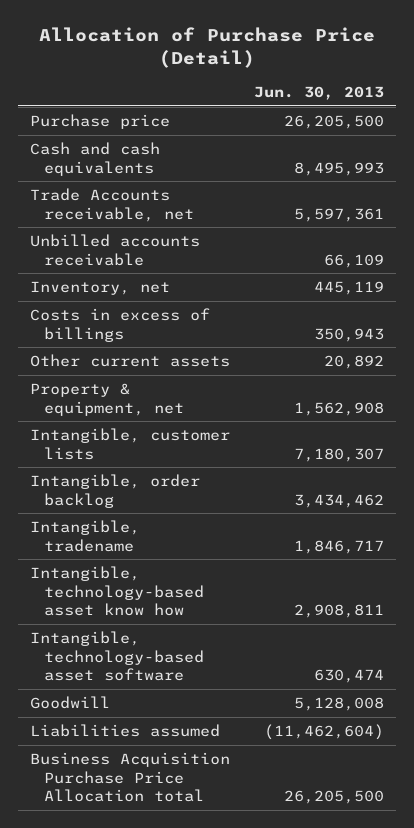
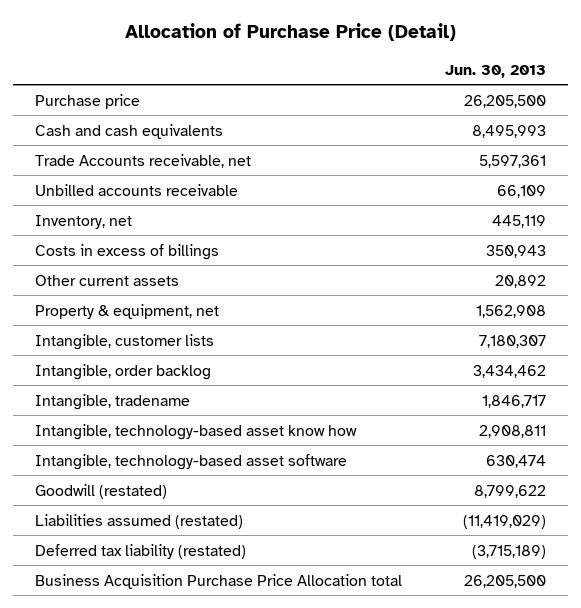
- Goodwill | 5,128,008
- Liabilities assumed | (11,462,604)
+ Goodwill (restated) | 8,799,622
+ Liabilities assumed (restated) | (11,419,029)
+ Deferred tax liability (restated) | (3,715,189)

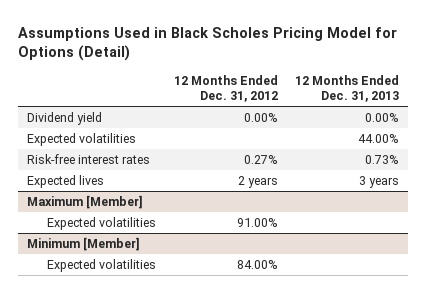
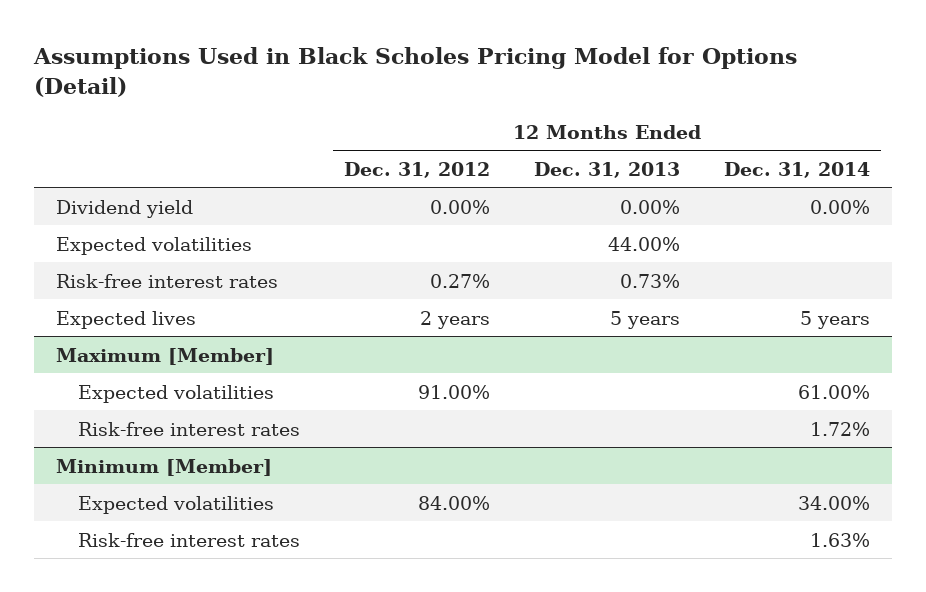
- | 12 Months Ended Dec. 31, 2012 | 12 Months Ended Dec. 31, 2013
+ | 12 Months Ended Dec. 31, 2012 | 12 Months Ended Dec. 31, 2013 | 12 Months Ended Dec. 31, 2014
- Expected lives | 2 years | 3 years
+ Expected lives | 2 years | 5 years | 5 years
@ Maximum [Member]
+ Risk-free interest rates | | | 1.72%
@ Minimum [Member]
+ Risk-free interest rates | | | 1.63%

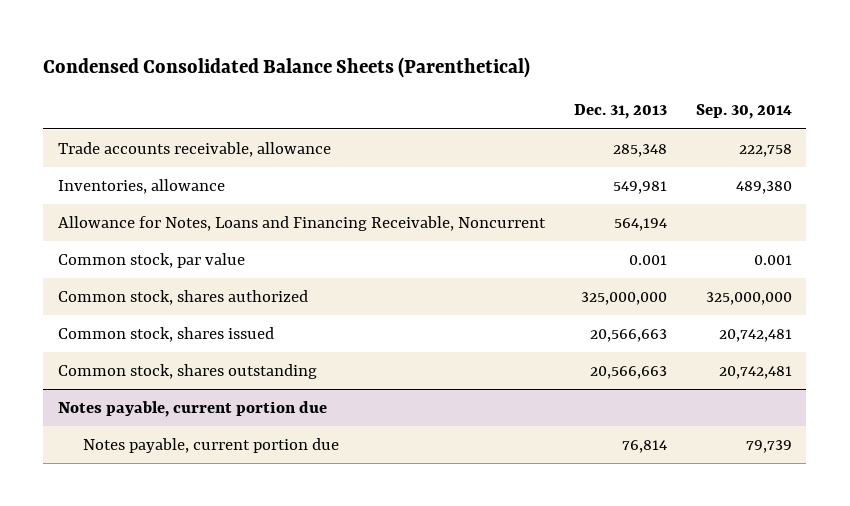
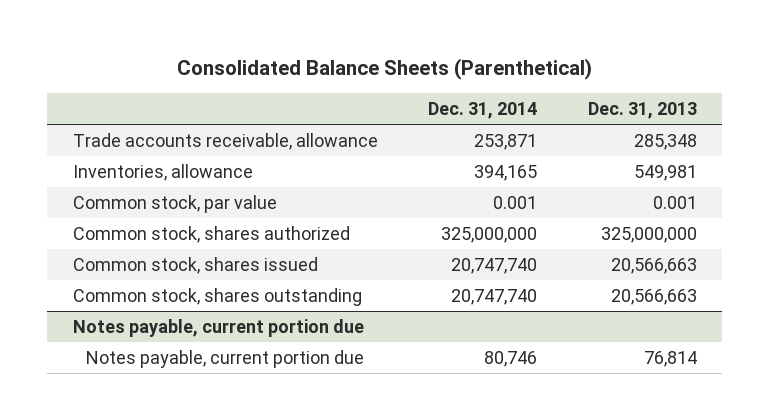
- Condensed Consolidated Balance Sheets (Parenthetical)
+ Consolidated Balance Sheets (Parenthetical)
- | Dec. 31, 2013 | Sep. 30, 2014
+ | Dec. 31, 2014 | Dec. 31, 2013
- Allowance for Notes, Loans and Financing Receivable, Noncurrent | 564,194 |

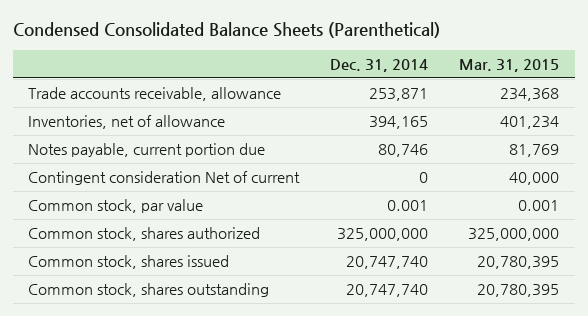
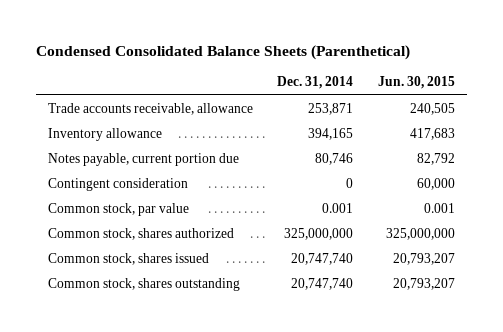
- | Dec. 31, 2014 | Mar. 31, 2015
+ | Dec. 31, 2014 | Jun. 30, 2015
- Inventories, net of allowance | 394,165 | 401,234
+ Inventory allowance | 394,165 | 417,683
- Contingent consideration Net of current | 0 | 40,000
+ Contingent consideration | 0 | 60,000

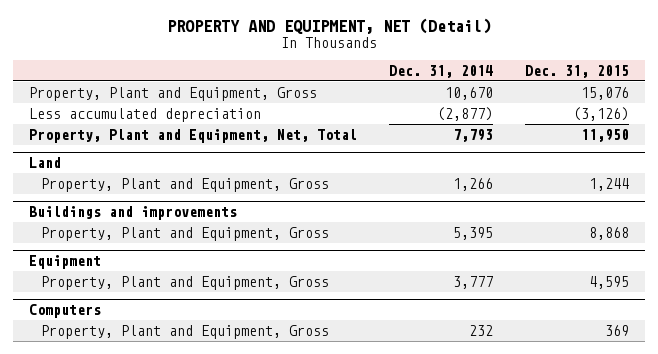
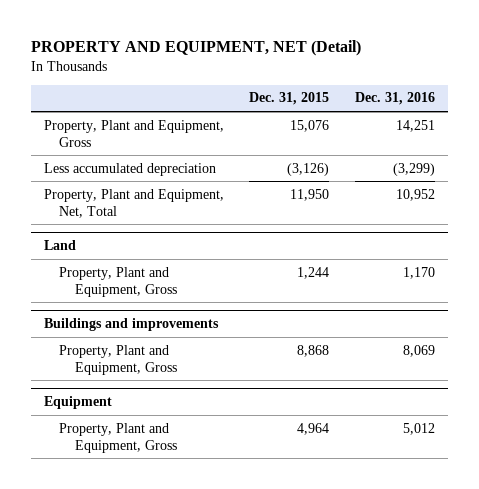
- | Dec. 31, 2014 | Dec. 31, 2015
+ | Dec. 31, 2015 | Dec. 31, 2016
@ Equipment
- Property, Plant and Equipment, Gross | 3,777 | 4,595
- Computers
- Property, Plant and Equipment, Gross | 232 | 369
@ Equipment
+ Property, Plant and Equipment, Gross | 4,964 | 5,012

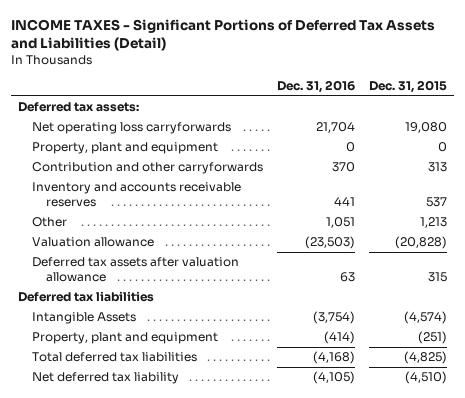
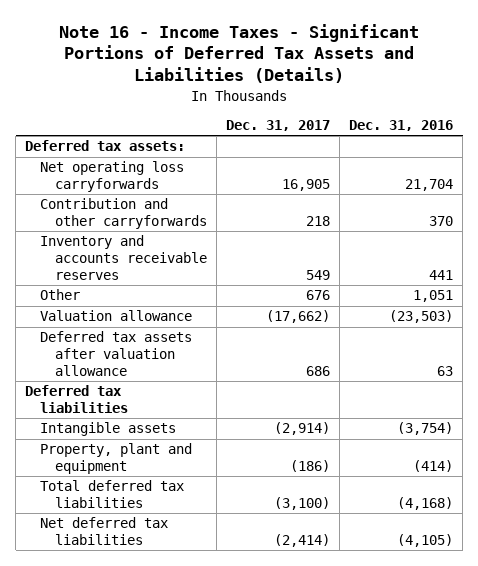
- INCOME TAXES - Significant Portions of Deferred Tax Assets and Liabilities (Detail)
+ Note 16 - Income Taxes - Significant Portions of Deferred Tax Assets and Liabilities (Details)
- | Dec. 31, 2016 | Dec. 31, 2015
+ | Dec. 31, 2017 | Dec. 31, 2016
- Property, plant and equipment | 0 | 0
- Intangible Assets | (3,754) | (4,574)
+ Intangible assets | (2,914) | (3,754)
- Net deferred tax liability | (4,105) | (4,510)
+ Net deferred tax liabilities | (2,414) | (4,105)

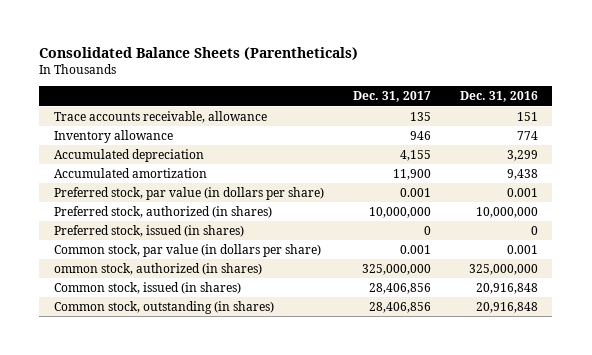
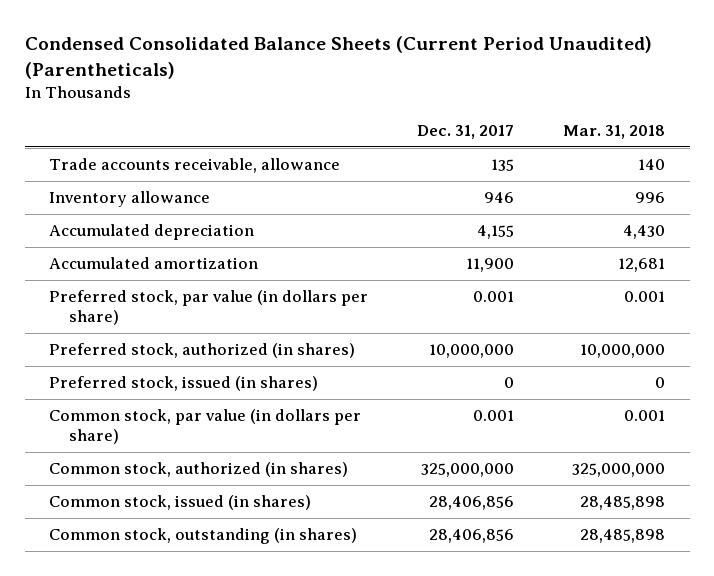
- Consolidated Balance Sheets (Parentheticals)
+ Condensed Consolidated Balance Sheets (Current Period Unaudited) (Parentheticals)
- | Dec. 31, 2017 | Dec. 31, 2016
+ | Dec. 31, 2017 | Mar. 31, 2018
- Trace accounts receivable, allowance | 135 | 151
+ Trade accounts receivable, allowance | 135 | 140
- ommon stock, authorized (in shares) | 325,000,000 | 325,000,000
+ Common stock, authorized (in shares) | 325,000,000 | 325,000,000

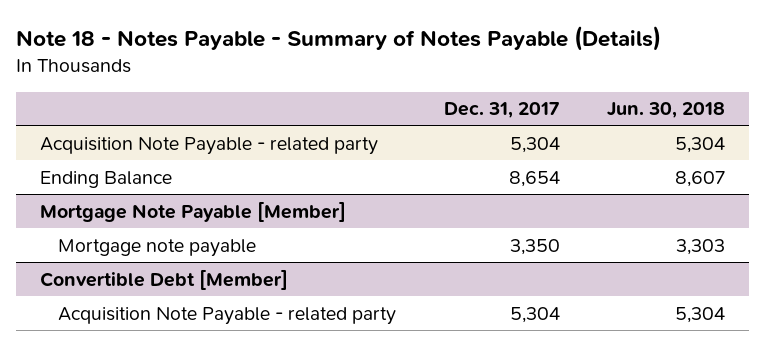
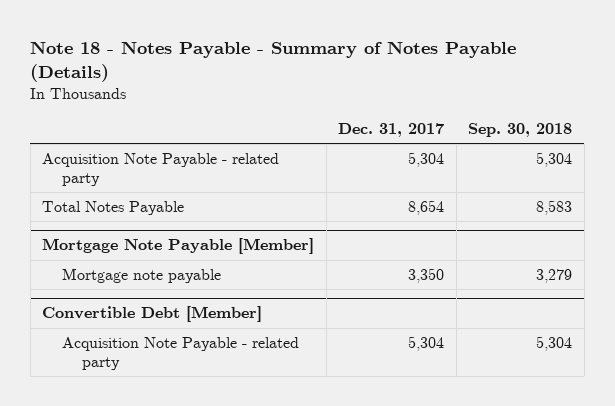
- | Dec. 31, 2017 | Jun. 30, 2018
+ | Dec. 31, 2017 | Sep. 30, 2018
- Ending Balance | 8,654 | 8,607
+ Total Notes Payable | 8,654 | 8,583

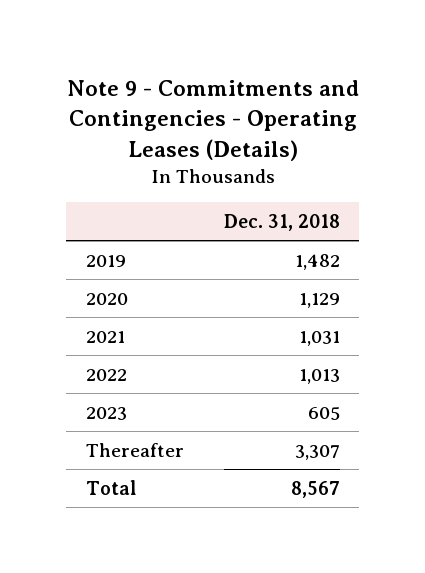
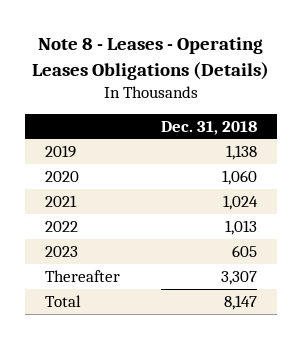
- Note 9 - Commitments and Contingencies - Operating Leases (Details)
+ Note 8 - Leases - Operating Leases Obligations (Details)
- 2019 | 1,482
- 2020 | 1,129
- 2021 | 1,031
+ 2019 | 1,138
+ 2020 | 1,060
+ 2021 | 1,024
- Total | 8,567
+ Total | 8,147

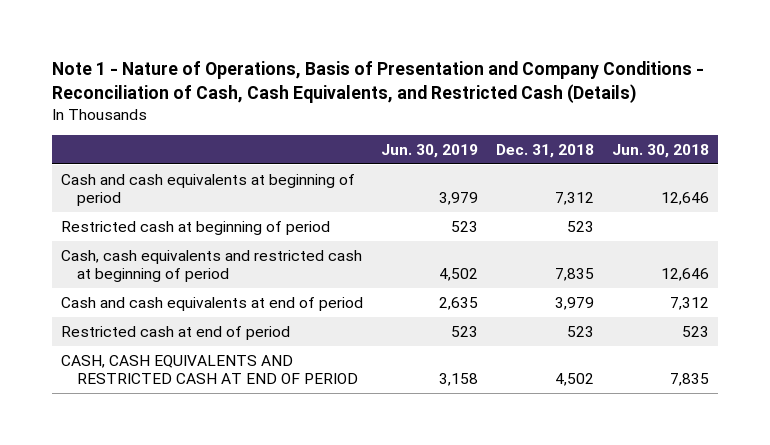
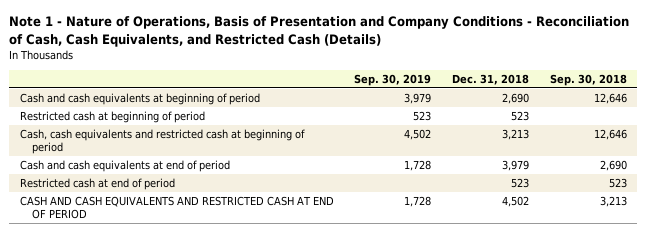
- | Jun. 30, 2019 | Dec. 31, 2018 | Jun. 30, 2018
+ | Sep. 30, 2019 | Dec. 31, 2018 | Sep. 30, 2018
- Cash and cash equivalents at beginning of period | 3,979 | 7,312 | 12,646
+ Cash and cash equivalents at beginning of period | 3,979 | 2,690 | 12,646
- Cash, cash equivalents and restricted cash at beginning of period | 4,502 | 7,835 | 12,646
+ Cash, cash equivalents and restricted cash at beginning of period | 4,502 | 3,213 | 12,646
- CASH, CASH EQUIVALENTS AND RESTRICTED CASH AT END OF PERIOD | 3,158 | 4,502 | 7,835
+ CASH AND CASH EQUIVALENTS AND RESTRICTED CASH AT END OF PERIOD | 1,728 | 4,502 | 3,213

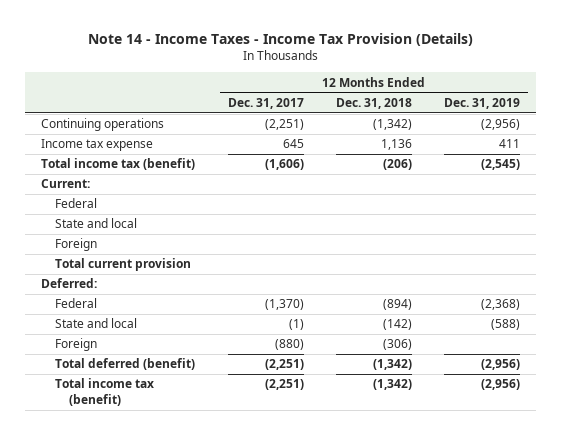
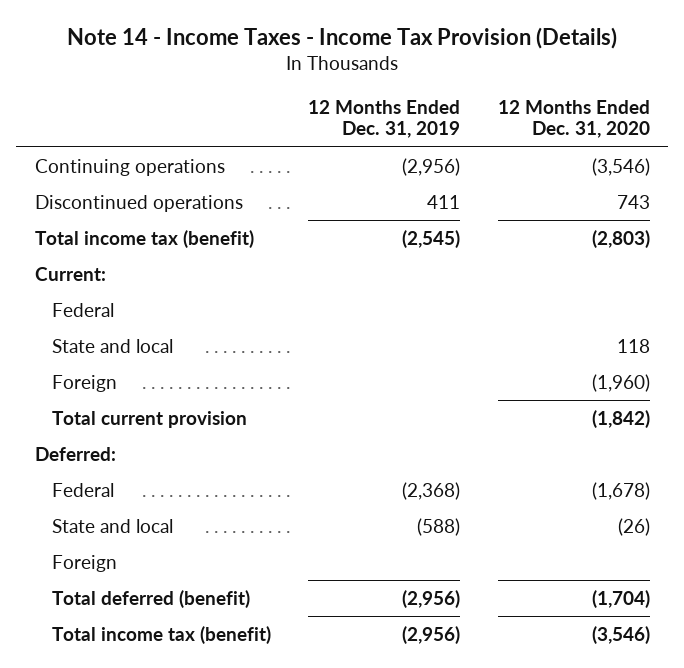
- | 12 Months Ended Dec. 31, 2017 | 12 Months Ended Dec. 31, 2018 | 12 Months Ended Dec. 31, 2019
+ | 12 Months Ended Dec. 31, 2019 | 12 Months Ended Dec. 31, 2020
- Income tax expense | 645 | 1,136 | 411
+ Discontinued operations | 411 | 743

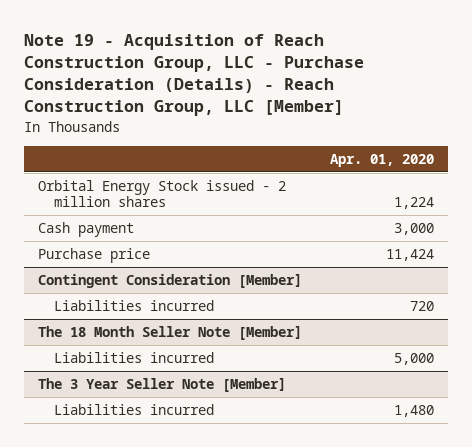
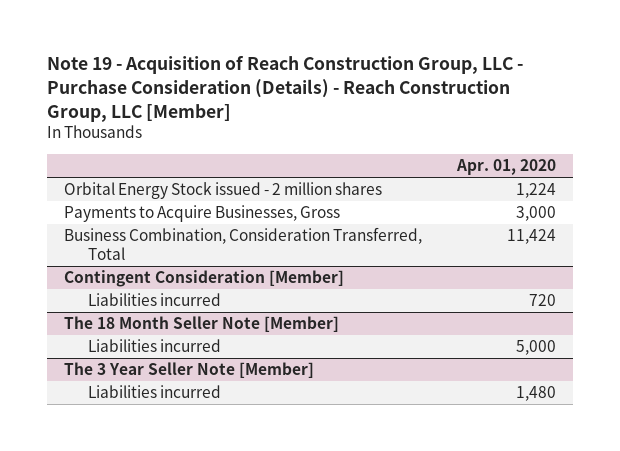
- Cash payment | 3,000
- Purchase price | 11,424
+ Payments to Acquire Businesses, Gross | 3,000
+ Business Combination, Consideration Transferred, Total | 11,424

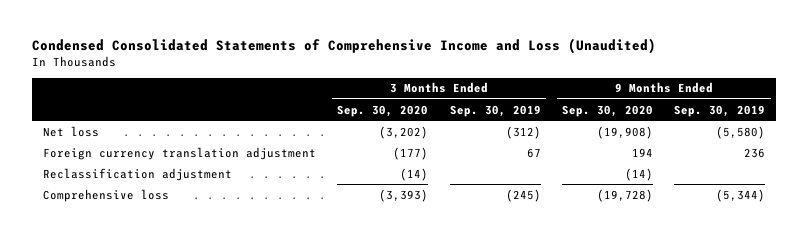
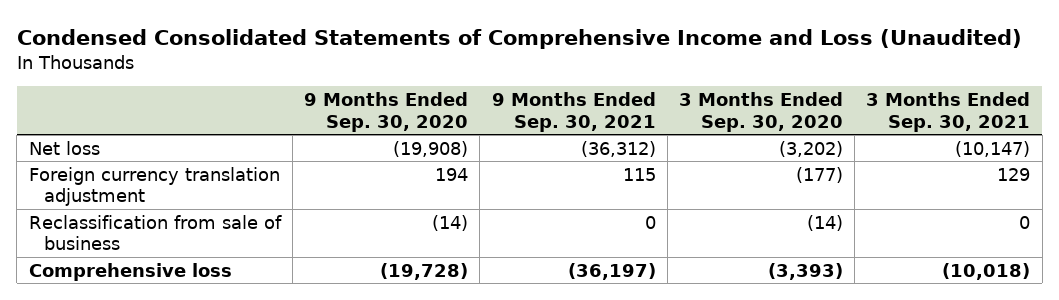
- | 3 Months Ended Sep. 30, 2020 | 3 Months Ended Sep. 30, 2019 | 9 Months Ended Sep. 30, 2020 | 9 Months Ended Sep. 30, 2019
+ | 9 Months Ended Sep. 30, 2020 | 9 Months Ended Sep. 30, 2021 | 3 Months Ended Sep. 30, 2020 | 3 Months Ended Sep. 30, 2021
- Reclassification adjustment | (14) | | (14) |
+ Reclassification from sale of business | (14) | 0 | (14) | 0

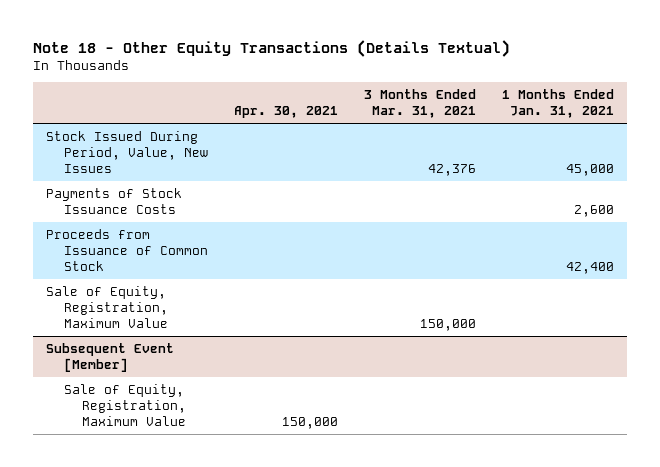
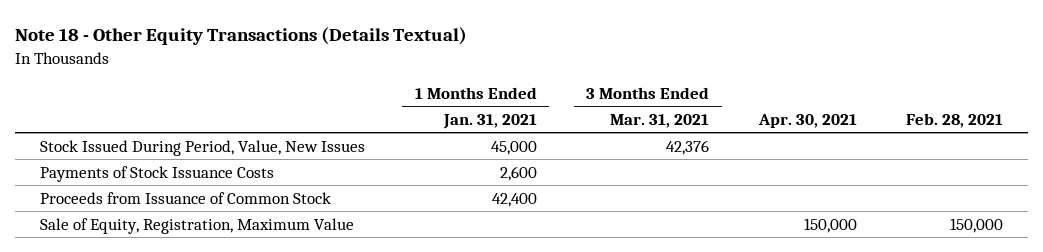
- | Apr. 30, 2021 | 3 Months Ended Mar. 31, 2021 | 1 Months Ended Jan. 31, 2021
+ | 1 Months Ended Jan. 31, 2021 | 3 Months Ended Mar. 31, 2021 | Apr. 30, 2021 | Feb. 28, 2021
- Sale of Equity, Registration, Maximum Value | | 150,000 |
- Subsequent Event [Member]

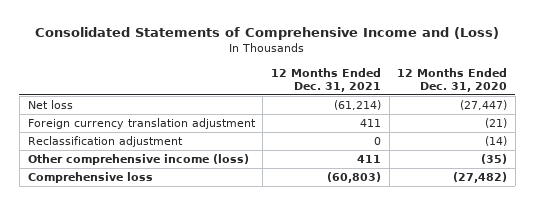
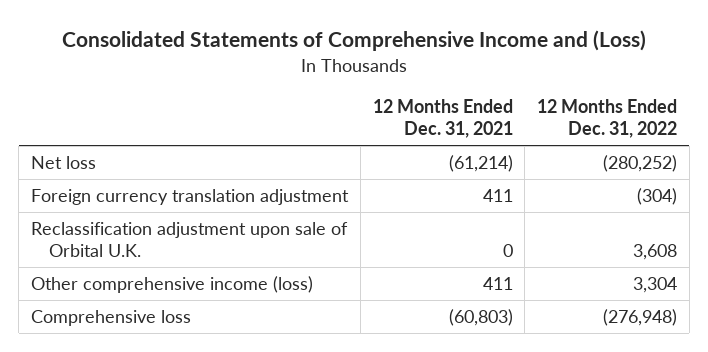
- | 12 Months Ended Dec. 31, 2021 | 12 Months Ended Dec. 31, 2020
+ | 12 Months Ended Dec. 31, 2021 | 12 Months Ended Dec. 31, 2022
- Reclassification adjustment | 0 | (14)
+ Reclassification adjustment upon sale of Orbital U.K. | 0 | 3,608

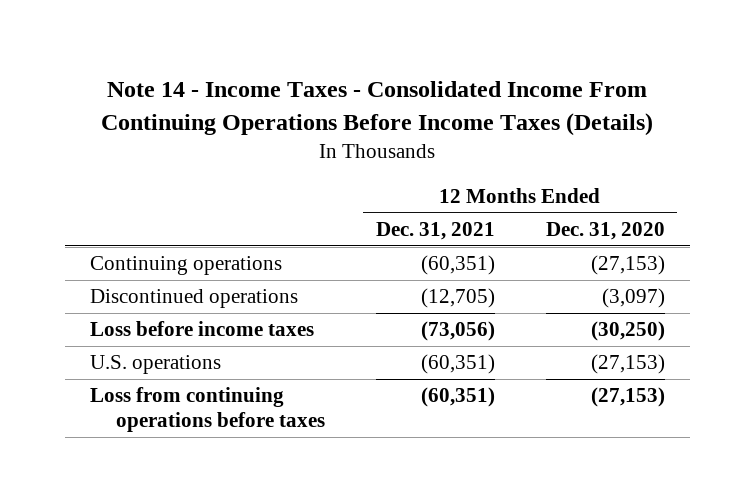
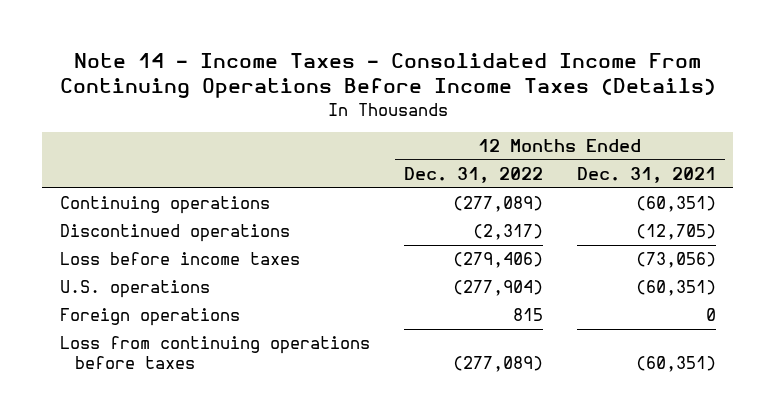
- | 12 Months Ended Dec. 31, 2021 | 12 Months Ended Dec. 31, 2020
+ | 12 Months Ended Dec. 31, 2022 | 12 Months Ended Dec. 31, 2021
+ Foreign operations | 815 | 0

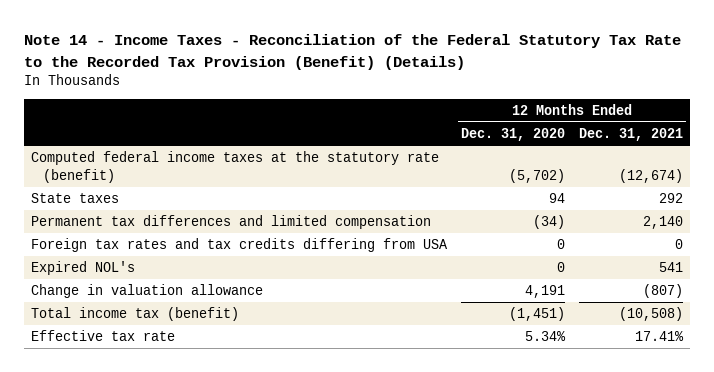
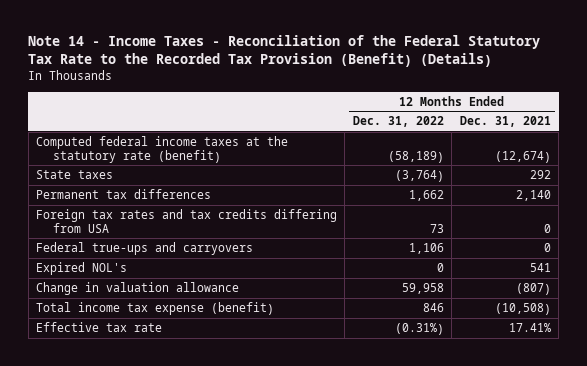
- | 12 Months Ended Dec. 31, 2020 | 12 Months Ended Dec. 31, 2021
+ | 12 Months Ended Dec. 31, 2022 | 12 Months Ended Dec. 31, 2021
- Permanent tax differences and limited compensation | (34) | 2,140
+ Permanent tax differences | 1,662 | 2,140
+ Federal true-ups and carryovers | 1,106 | 0
- Total income tax (benefit) | (1,451) | (10,508)
+ Total income tax expense (benefit) | 846 | (10,508)

